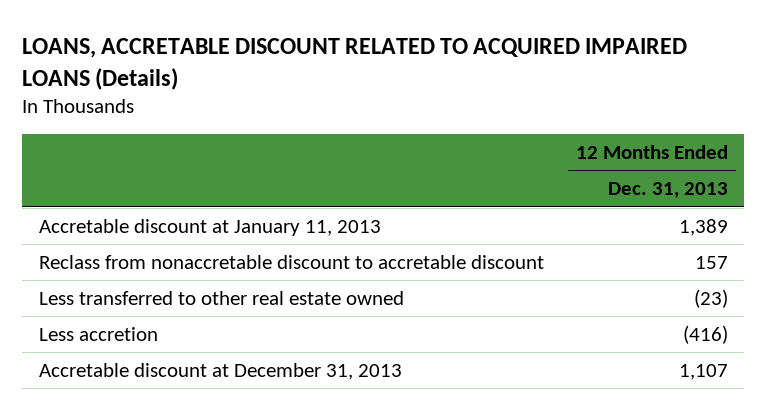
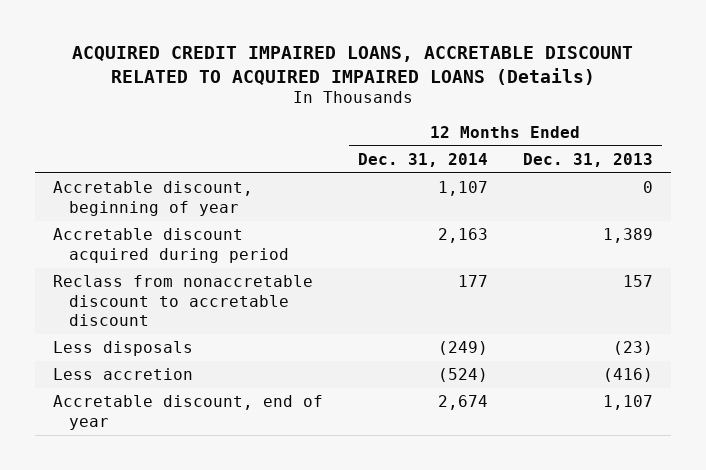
- LOANS, ACCRETABLE DISCOUNT RELATED TO ACQUIRED IMPAIRED LOANS (Details)
+ ACQUIRED CREDIT IMPAIRED LOANS, ACCRETABLE DISCOUNT RELATED TO ACQUIRED IMPAIRED LOANS (Details)
- | 12 Months Ended Dec. 31, 2013
+ | 12 Months Ended Dec. 31, 2014 | 12 Months Ended Dec. 31, 2013
- Accretable discount at January 11, 2013 | 1,389
+ Accretable discount, beginning of year | 1,107 | 0
+ Accretable discount acquired during period | 2,163 | 1,389
- Less transferred to other real estate owned | (23)
+ Less disposals | (249) | (23)
- Accretable discount at December 31, 2013 | 1,107
+ Accretable discount, end of year | 2,674 | 1,107

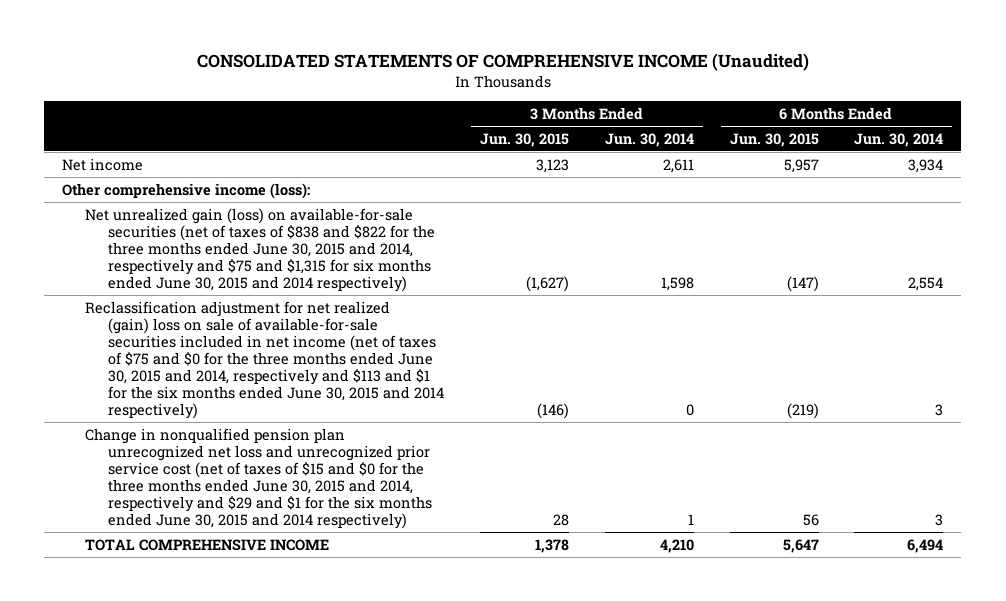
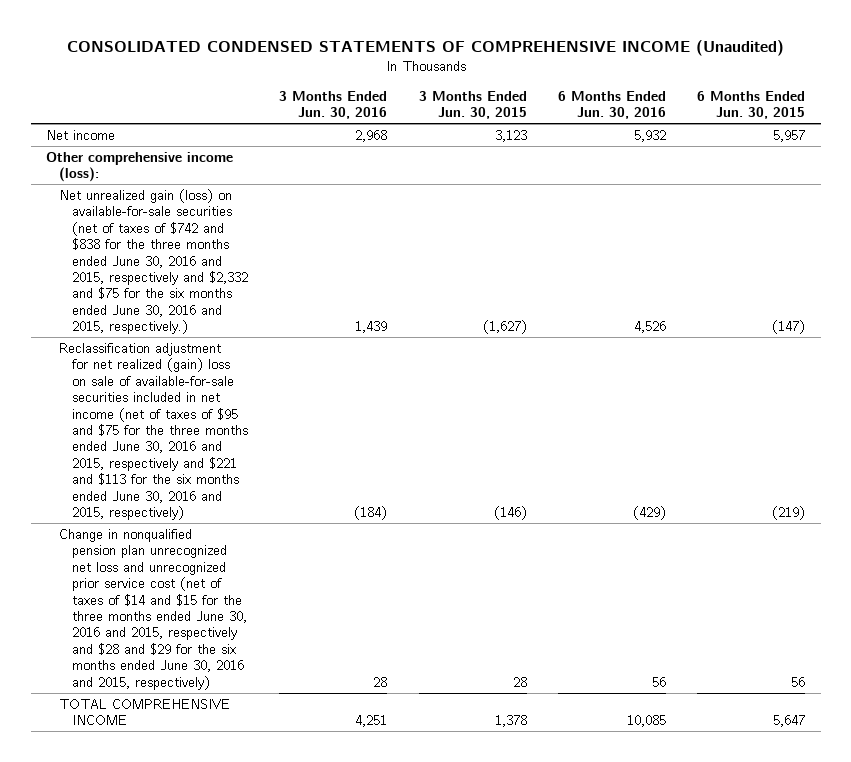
- CONSOLIDATED STATEMENTS OF COMPREHENSIVE INCOME (Unaudited)
+ CONSOLIDATED CONDENSED STATEMENTS OF COMPREHENSIVE INCOME (Unaudited)
- | 3 Months Ended Jun. 30, 2015 | 3 Months Ended Jun. 30, 2014 | 6 Months Ended Jun. 30, 2015 | 6 Months Ended Jun. 30, 2014
+ | 3 Months Ended Jun. 30, 2016 | 3 Months Ended Jun. 30, 2015 | 6 Months Ended Jun. 30, 2016 | 6 Months Ended Jun. 30, 2015
- Net unrealized gain (loss) on available-for-sale securities (net of taxes of $838 and $822 for the three months ended June 30, 2015 and 2014, respectively and $75 and $1,315 for six months ended June 30, 2015 and 2014 respectively) | (1,627) | 1,598 | (147) | 2,554
- Reclassification adjustment for net realized (gain) loss on sale of available-for-sale securities included in net income (net of taxes of $75 and $0 for the three months ended June 30, 2015 and 2014, respectively and $113 and $1 for the six months ended June 30, 2015 and 2014 respectively) | (146) | 0 | (219) | 3
- Change in nonqualified pension plan unrecognized net loss and unrecognized prior service cost (net of taxes of $15 and $0 for the three months ended June 30, 2015 and 2014, respectively and $29 and $1 for the six months ended June 30, 2015 and 2014 respectively) | 28 | 1 | 56 | 3
+ Net unrealized gain (loss) on available-for-sale securities (net of taxes of $742 and $838 for the three months ended June 30, 2016 and 2015, respectively and $2,332 and $75 for the six months ended June 30, 2016 and 2015, respectively.) | 1,439 | (1,627) | 4,526 | (147)
+ Reclassification adjustment for net realized (gain) loss on sale of available-for-sale securities included in net income (net of taxes of $95 and $75 for the three months ended June 30, 2016 and 2015, respectively and $221 and $113 for the six months ended June 30, 2016 and 2015, respectively) | (184) | (146) | (429) | (219)
+ Change in nonqualified pension plan unrecognized net loss and unrecognized prior service cost (net of taxes of $14 and $15 for the three months ended June 30, 2016 and 2015, respectively and $28 and $29 for the six months ended June 30, 2016 and 2015, respectively) | 28 | 28 | 56 | 56

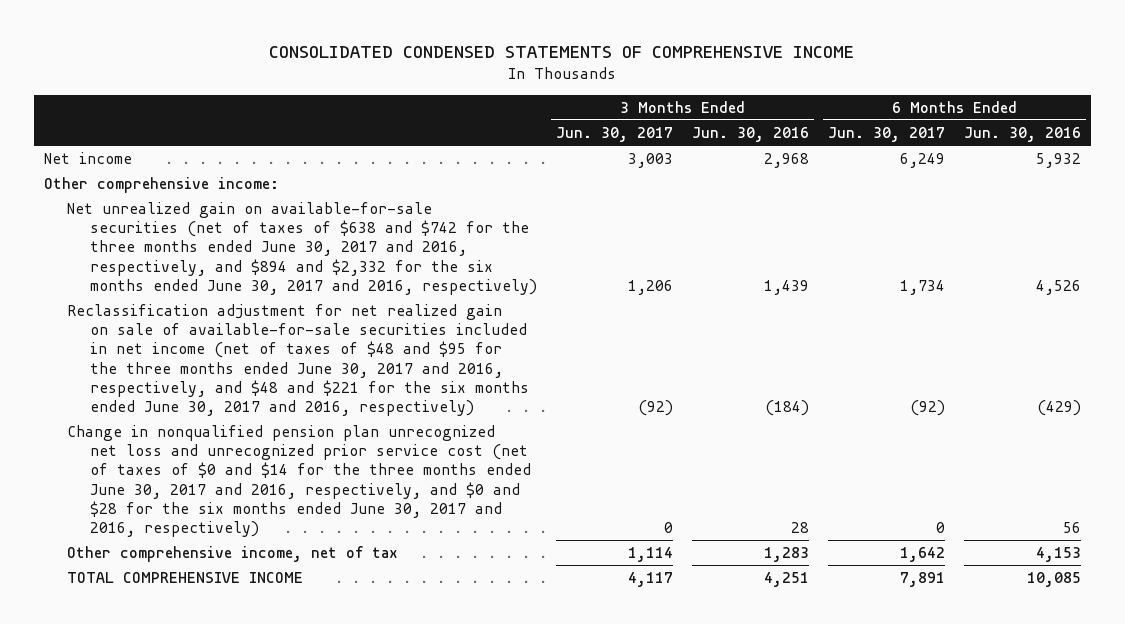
- CONSOLIDATED CONDENSED STATEMENTS OF COMPREHENSIVE INCOME (Unaudited)
+ CONSOLIDATED CONDENSED STATEMENTS OF COMPREHENSIVE INCOME
- | 3 Months Ended Jun. 30, 2016 | 3 Months Ended Jun. 30, 2015 | 6 Months Ended Jun. 30, 2016 | 6 Months Ended Jun. 30, 2015
+ | 3 Months Ended Jun. 30, 2017 | 3 Months Ended Jun. 30, 2016 | 6 Months Ended Jun. 30, 2017 | 6 Months Ended Jun. 30, 2016
- Other comprehensive income (loss):
- Net unrealized gain (loss) on available-for-sale securities (net of taxes of $742 and $838 for the three months ended June 30, 2016 and 2015, respectively and $2,332 and $75 for the six months ended June 30, 2016 and 2015, respectively.) | 1,439 | (1,627) | 4,526 | (147)
- Reclassification adjustment for net realized (gain) loss on sale of available-for-sale securities included in net income (net of taxes of $95 and $75 for the three months ended June 30, 2016 and 2015, respectively and $221 and $113 for the six months ended June 30, 2016 and 2015, respectively) | (184) | (146) | (429) | (219)
- Change in nonqualified pension plan unrecognized net loss and unrecognized prior service cost (net of taxes of $14 and $15 for the three months ended June 30, 2016 and 2015, respectively and $28 and $29 for the six months ended June 30, 2016 and 2015, respectively) | 28 | 28 | 56 | 56
+ Other comprehensive income:
+ Net unrealized gain on available-for-sale securities (net of taxes of $638 and $742 for the three months ended June 30, 2017 and 2016, respectively, and $894 and $2,332 for the six months ended June 30, 2017 and 2016, respectively) | 1,206 | 1,439 | 1,734 | 4,526
+ Reclassification adjustment for net realized gain on sale of available-for-sale securities included in net income (net of taxes of $48 and $95 for the three months ended June 30, 2017 and 2016, respectively, and $48 and $221 for the six months ended June 30, 2017 and 2016, respectively) | (92) | (184) | (92) | (429)
+ Change in nonqualified pension plan unrecognized net loss and unrecognized prior service cost (net of taxes of $0 and $14 for the three months ended June 30, 2017 and 2016, respectively, and $0 and $28 for the six months ended June 30, 2017 and 2016, respectively) | 0 | 28 | 0 | 56
+ Other comprehensive income, net of tax | 1,114 | 1,283 | 1,642 | 4,153

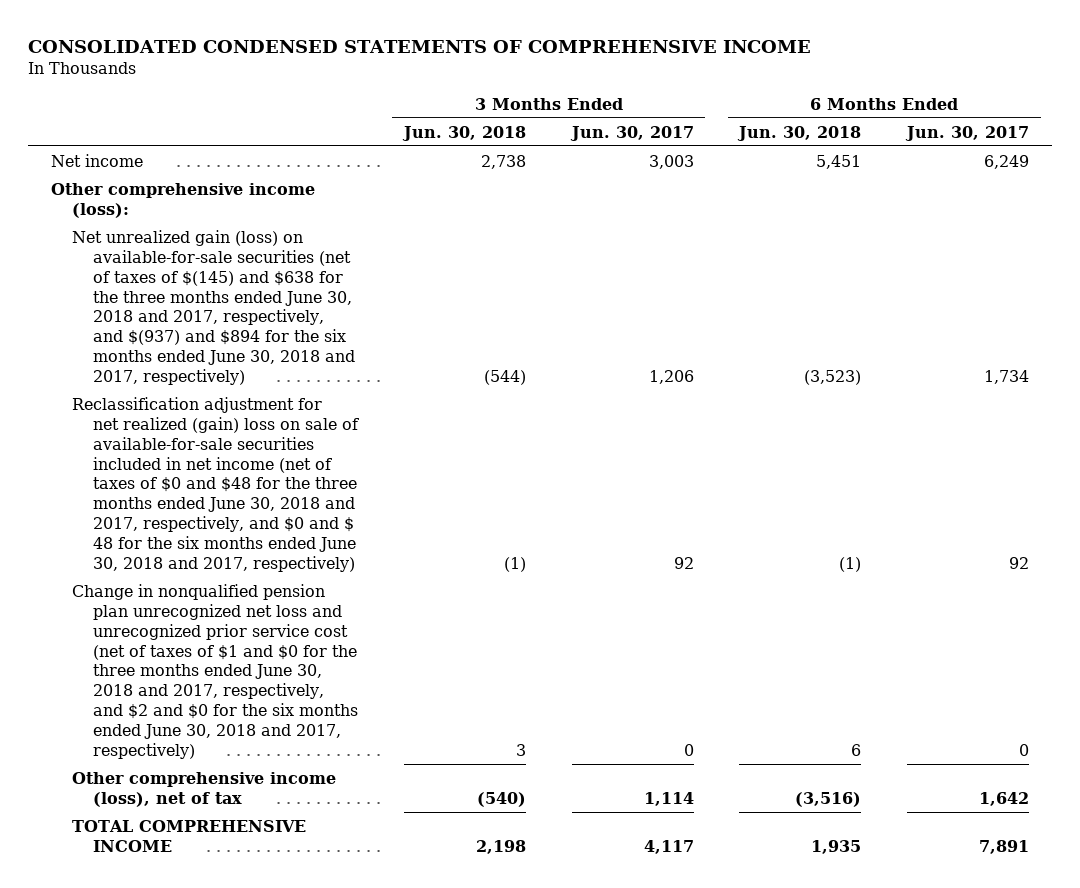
- | 3 Months Ended Jun. 30, 2017 | 3 Months Ended Jun. 30, 2016 | 6 Months Ended Jun. 30, 2017 | 6 Months Ended Jun. 30, 2016
+ | 3 Months Ended Jun. 30, 2018 | 3 Months Ended Jun. 30, 2017 | 6 Months Ended Jun. 30, 2018 | 6 Months Ended Jun. 30, 2017
- Other comprehensive income:
- Net unrealized gain on available-for-sale securities (net of taxes of $638 and $742 for the three months ended June 30, 2017 and 2016, respectively, and $894 and $2,332 for the six months ended June 30, 2017 and 2016, respectively) | 1,206 | 1,439 | 1,734 | 4,526
- Reclassification adjustment for net realized gain on sale of available-for-sale securities included in net income (net of taxes of $48 and $95 for the three months ended June 30, 2017 and 2016, respectively, and $48 and $221 for the six months ended June 30, 2017 and 2016, respectively) | (92) | (184) | (92) | (429)
- Change in nonqualified pension plan unrecognized net loss and unrecognized prior service cost (net of taxes of $0 and $14 for the three months ended June 30, 2017 and 2016, respectively, and $0 and $28 for the six months ended June 30, 2017 and 2016, respectively) | 0 | 28 | 0 | 56
- Other comprehensive income, net of tax | 1,114 | 1,283 | 1,642 | 4,153
+ Other comprehensive income (loss):
+ Net unrealized gain (loss) on available-for-sale securities (net of taxes of $(145) and $638 for the three months ended June 30, 2018 and 2017, respectively, and $(937) and $894 for the six months ended June 30, 2018 and 2017, respectively) | (544) | 1,206 | (3,523) | 1,734
+ Reclassification adjustment for net realized (gain) loss on sale of available-for-sale securities included in net income (net of taxes of $0 and $48 for the three months ended June 30, 2018 and 2017, respectively, and $0 and $ 48 for the six months ended June 30, 2018 and 2017, respectively) | (1) | 92 | (1) | 92
+ Change in nonqualified pension plan unrecognized net loss and unrecognized prior service cost (net of taxes of $1 and $0 for the three months ended June 30, 2018 and 2017, respectively, and $2 and $0 for the six months ended June 30, 2018 and 2017, respectively) | 3 | 0 | 6 | 0
+ Other comprehensive income (loss), net of tax | (540) | 1,114 | (3,516) | 1,642

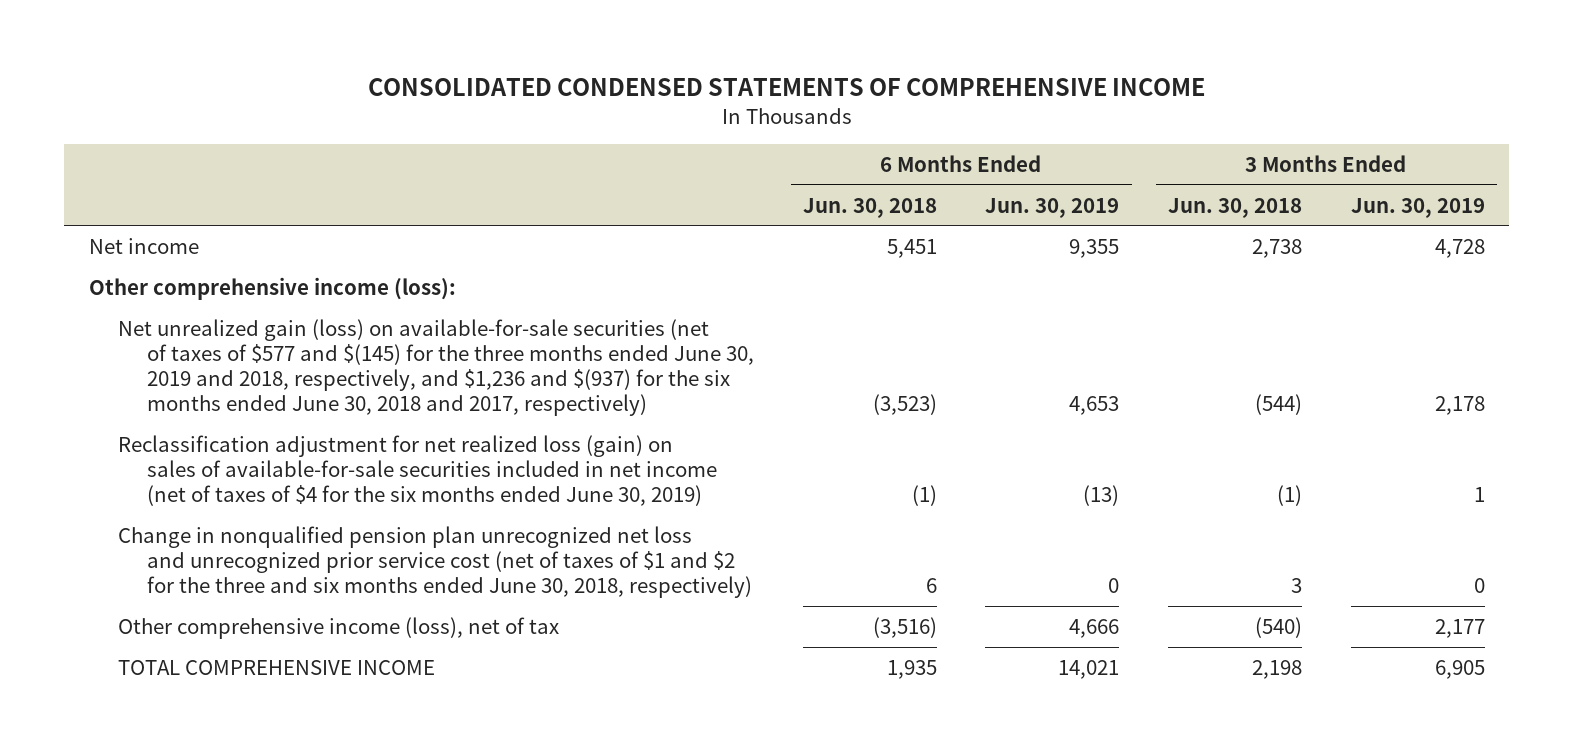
- | 3 Months Ended Jun. 30, 2018 | 3 Months Ended Jun. 30, 2017 | 6 Months Ended Jun. 30, 2018 | 6 Months Ended Jun. 30, 2017
+ | 6 Months Ended Jun. 30, 2018 | 6 Months Ended Jun. 30, 2019 | 3 Months Ended Jun. 30, 2018 | 3 Months Ended Jun. 30, 2019
- Net unrealized gain (loss) on available-for-sale securities (net of taxes of $(145) and $638 for the three months ended June 30, 2018 and 2017, respectively, and $(937) and $894 for the six months ended June 30, 2018 and 2017, respectively) | (544) | 1,206 | (3,523) | 1,734
- Reclassification adjustment for net realized (gain) loss on sale of available-for-sale securities included in net income (net of taxes of $0 and $48 for the three months ended June 30, 2018 and 2017, respectively, and $0 and $ 48 for the six months ended June 30, 2018 and 2017, respectively) | (1) | 92 | (1) | 92
- Change in nonqualified pension plan unrecognized net loss and unrecognized prior service cost (net of taxes of $1 and $0 for the three months ended June 30, 2018 and 2017, respectively, and $2 and $0 for the six months ended June 30, 2018 and 2017, respectively) | 3 | 0 | 6 | 0
+ Net unrealized gain (loss) on available-for-sale securities (net of taxes of $577 and $(145) for the three months ended June 30, 2019 and 2018, respectively, and $1,236 and $(937) for the six months ended June 30, 2018 and 2017, respectively) | (3,523) | 4,653 | (544) | 2,178
+ Reclassification adjustment for net realized loss (gain) on sales of available-for-sale securities included in net income (net of taxes of $4 for the six months ended June 30, 2019) | (1) | (13) | (1) | 1
+ Change in nonqualified pension plan unrecognized net loss and unrecognized prior service cost (net of taxes of $1 and $2 for the three and six months ended June 30, 2018, respectively) | 6 | 0 | 3 | 0

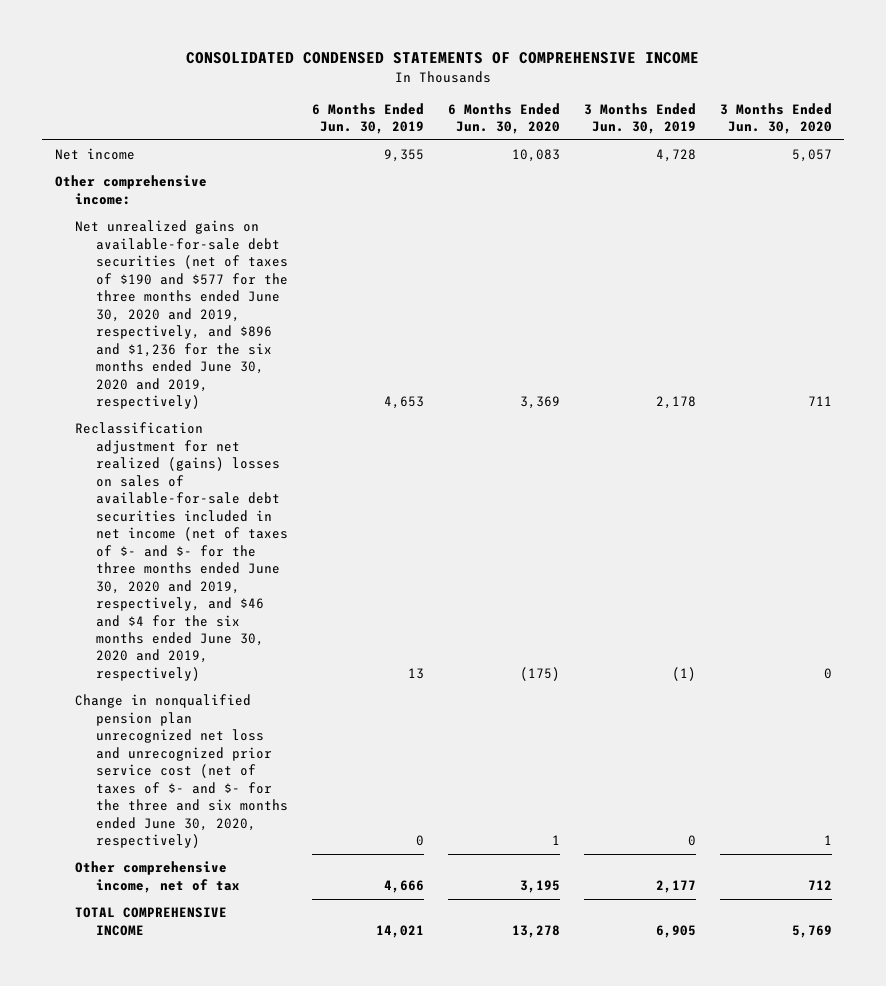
- | 6 Months Ended Jun. 30, 2018 | 6 Months Ended Jun. 30, 2019 | 3 Months Ended Jun. 30, 2018 | 3 Months Ended Jun. 30, 2019
+ | 6 Months Ended Jun. 30, 2019 | 6 Months Ended Jun. 30, 2020 | 3 Months Ended Jun. 30, 2019 | 3 Months Ended Jun. 30, 2020
- Other comprehensive income (loss):
- Net unrealized gain (loss) on available-for-sale securities (net of taxes of $577 and $(145) for the three months ended June 30, 2019 and 2018, respectively, and $1,236 and $(937) for the six months ended June 30, 2018 and 2017, respectively) | (3,523) | 4,653 | (544) | 2,178
- Reclassification adjustment for net realized loss (gain) on sales of available-for-sale securities included in net income (net of taxes of $4 for the six months ended June 30, 2019) | (1) | (13) | (1) | 1
- Change in nonqualified pension plan unrecognized net loss and unrecognized prior service cost (net of taxes of $1 and $2 for the three and six months ended June 30, 2018, respectively) | 6 | 0 | 3 | 0
- Other comprehensive income (loss), net of tax | (3,516) | 4,666 | (540) | 2,177
+ Other comprehensive income:
+ Net unrealized gains on available-for-sale debt securities (net of taxes of $190 and $577 for the three months ended June 30, 2020 and 2019, respectively, and $896 and $1,236 for the six months ended June 30, 2020 and 2019, respectively) | 4,653 | 3,369 | 2,178 | 711
+ Reclassification adjustment for net realized (gains) losses on sales of available-for-sale debt securities included in net income (net of taxes of $- and $- for the three months ended June 30, 2020 and 2019, respectively, and $46 and $4 for the six months ended June 30, 2020 and 2019, respectively) | 13 | (175) | (1) | 0
+ Change in nonqualified pension plan unrecognized net loss and unrecognized prior service cost (net of taxes of $- and $- for the three and six months ended June 30, 2020, respectively) | 0 | 1 | 0 | 1
+ Other comprehensive income, net of tax | 4,666 | 3,195 | 2,177 | 712

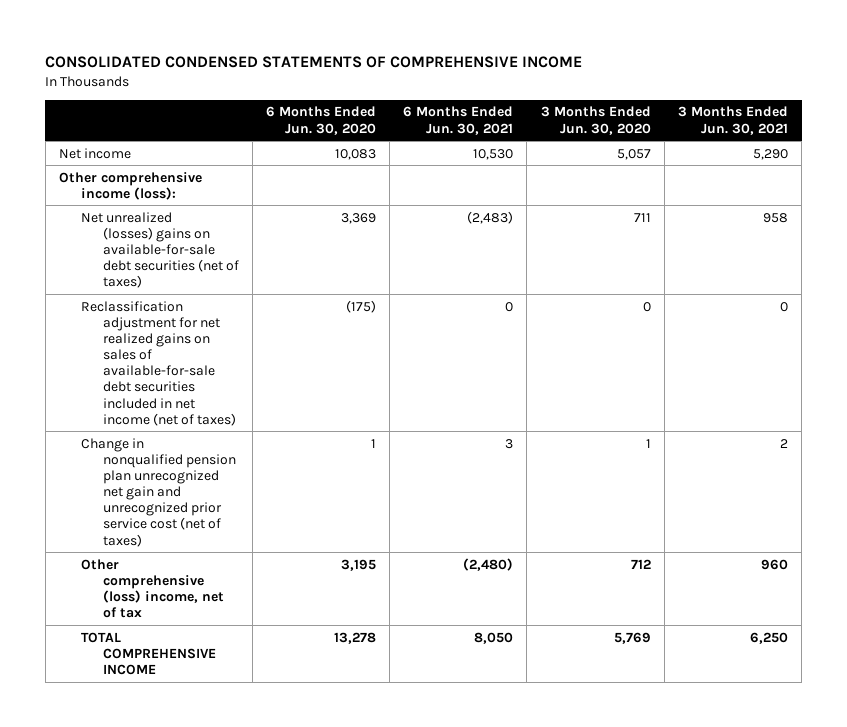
- | 6 Months Ended Jun. 30, 2019 | 6 Months Ended Jun. 30, 2020 | 3 Months Ended Jun. 30, 2019 | 3 Months Ended Jun. 30, 2020
+ | 6 Months Ended Jun. 30, 2020 | 6 Months Ended Jun. 30, 2021 | 3 Months Ended Jun. 30, 2020 | 3 Months Ended Jun. 30, 2021
- Other comprehensive income:
- Net unrealized gains on available-for-sale debt securities (net of taxes of $190 and $577 for the three months ended June 30, 2020 and 2019, respectively, and $896 and $1,236 for the six months ended June 30, 2020 and 2019, respectively) | 4,653 | 3,369 | 2,178 | 711
- Reclassification adjustment for net realized (gains) losses on sales of available-for-sale debt securities included in net income (net of taxes of $- and $- for the three months ended June 30, 2020 and 2019, respectively, and $46 and $4 for the six months ended June 30, 2020 and 2019, respectively) | 13 | (175) | (1) | 0
- Change in nonqualified pension plan unrecognized net loss and unrecognized prior service cost (net of taxes of $- and $- for the three and six months ended June 30, 2020, respectively) | 0 | 1 | 0 | 1
- Other comprehensive income, net of tax | 4,666 | 3,195 | 2,177 | 712
+ Other comprehensive income (loss):
+ Net unrealized (losses) gains on available-for-sale debt securities (net of taxes) | 3,369 | (2,483) | 711 | 958
+ Reclassification adjustment for net realized gains on sales of available-for-sale debt securities included in net income (net of taxes) | (175) | 0 | 0 | 0
+ Change in nonqualified pension plan unrecognized net gain and unrecognized prior service cost (net of taxes) | 1 | 3 | 1 | 2
+ Other comprehensive (loss) income, net of tax | 3,195 | (2,480) | 712 | 960

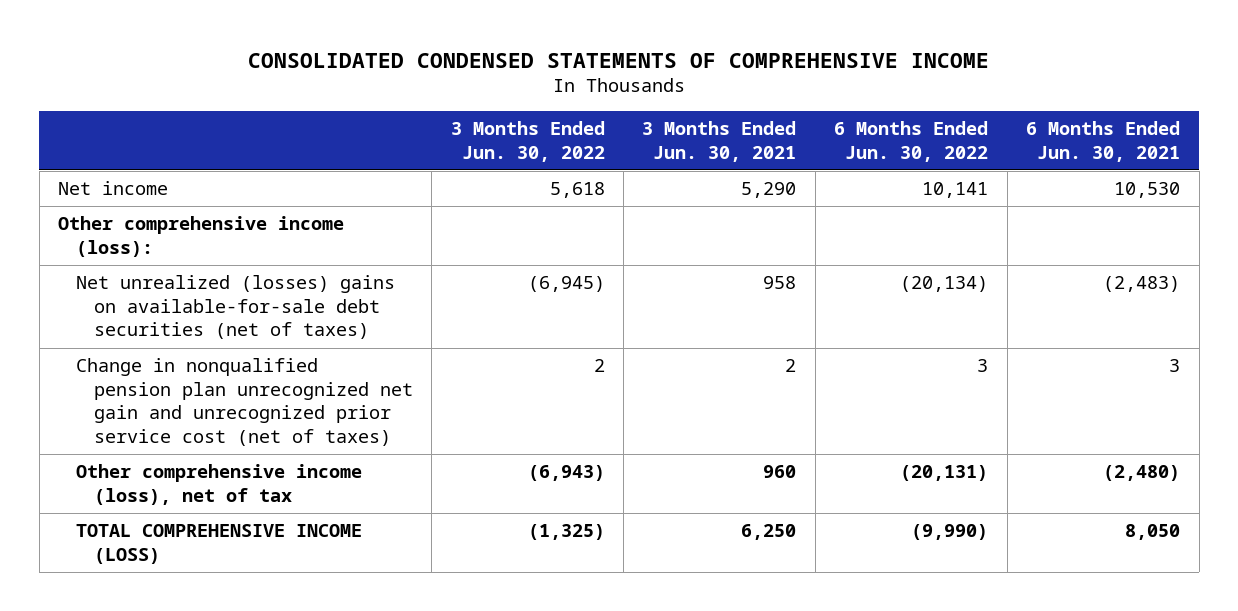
- | 6 Months Ended Jun. 30, 2020 | 6 Months Ended Jun. 30, 2021 | 3 Months Ended Jun. 30, 2020 | 3 Months Ended Jun. 30, 2021
+ | 3 Months Ended Jun. 30, 2022 | 3 Months Ended Jun. 30, 2021 | 6 Months Ended Jun. 30, 2022 | 6 Months Ended Jun. 30, 2021
- Reclassification adjustment for net realized gains on sales of available-for-sale debt securities included in net income (net of taxes) | (175) | 0 | 0 | 0
- Other comprehensive (loss) income, net of tax | 3,195 | (2,480) | 712 | 960
- TOTAL COMPREHENSIVE INCOME | 13,278 | 8,050 | 5,769 | 6,250
+ Other comprehensive income (loss), net of tax | (6,943) | 960 | (20,131) | (2,480)
+ TOTAL COMPREHENSIVE INCOME (LOSS) | (1,325) | 6,250 | (9,990) | 8,050

